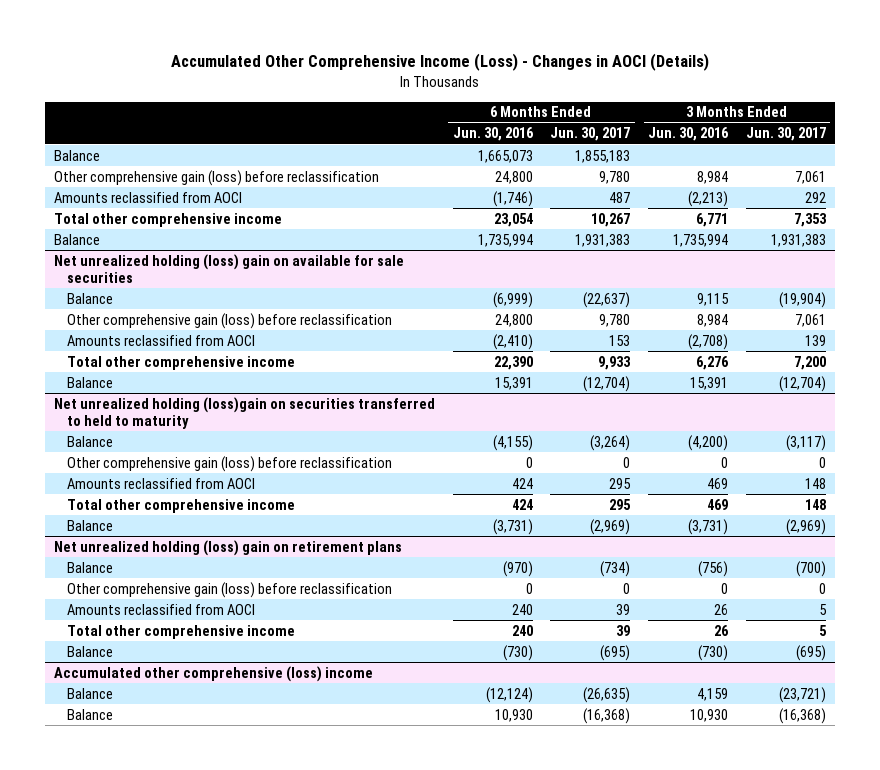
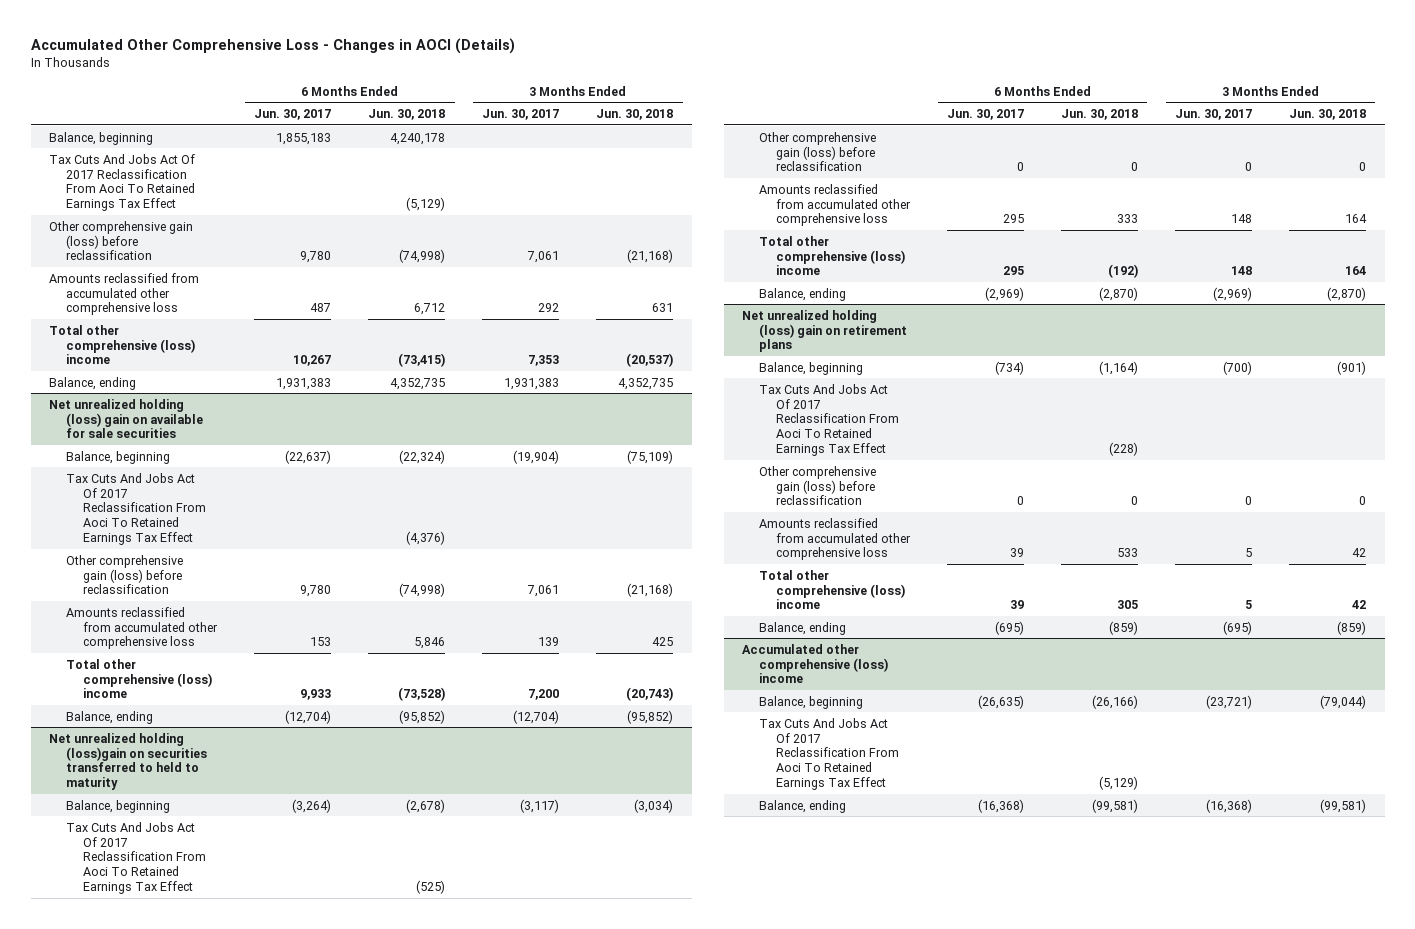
- Accumulated Other Comprehensive Income (Loss) - Changes in AOCI (Details)
+ Accumulated Other Comprehensive Loss - Changes in AOCI (Details)
- | 6 Months Ended Jun. 30, 2016 | 6 Months Ended Jun. 30, 2017 | 3 Months Ended Jun. 30, 2016 | 3 Months Ended Jun. 30, 2017
+ | 6 Months Ended Jun. 30, 2017 | 6 Months Ended Jun. 30, 2018 | 3 Months Ended Jun. 30, 2017 | 3 Months Ended Jun. 30, 2018
- Balance | 1,665,073 | 1,855,183 | |
+ Balance, beginning | 1,855,183 | 4,240,178 | |
+ Tax Cuts And Jobs Act Of 2017 Reclassification From Aoci To Retained Earnings Tax Effect | | (5,129) | |
- Amounts reclassified from AOCI | (1,746) | 487 | (2,213) | 292
- Total other comprehensive income | 23,054 | 10,267 | 6,771 | 7,353
- Balance | 1,735,994 | 1,931,383 | 1,735,994 | 1,931,383
+ Amounts reclassified from accumulated other comprehensive loss | 487 | 6,712 | 292 | 631
+ Total other comprehensive (loss) income | 10,267 | (73,415) | 7,353 | (20,537)
+ Balance, ending | 1,931,383 | 4,352,735 | 1,931,383 | 4,352,735
@ Net unrealized holding (loss) gain on available for sale securities
- Balance | (6,999) | (22,637) | 9,115 | (19,904)
+ Balance, beginning | (22,637) | (22,324) | (19,904) | (75,109)
+ Tax Cuts And Jobs Act Of 2017 Reclassification From Aoci To Retained Earnings Tax Effect | | (4,376) | |
- Amounts reclassified from AOCI | (2,410) | 153 | (2,708) | 139
- Total other comprehensive income | 22,390 | 9,933 | 6,276 | 7,200
- Balance | 15,391 | (12,704) | 15,391 | (12,704)
+ Amounts reclassified from accumulated other comprehensive loss | 153 | 5,846 | 139 | 425
+ Total other comprehensive (loss) income | 9,933 | (73,528) | 7,200 | (20,743)
+ Balance, ending | (12,704) | (95,852) | (12,704) | (95,852)
@ Net unrealized holding (loss)gain on securities transferred to held to maturity
- Balance | (4,155) | (3,264) | (4,200) | (3,117)
+ Balance, beginning | (3,264) | (2,678) | (3,117) | (3,034)
+ Tax Cuts And Jobs Act Of 2017 Reclassification From Aoci To Retained Earnings Tax Effect | | (525) | |
- Amounts reclassified from AOCI | 424 | 295 | 469 | 148
- Total other comprehensive income | 424 | 295 | 469 | 148
- Balance | (3,731) | (2,969) | (3,731) | (2,969)
+ Amounts reclassified from accumulated other comprehensive loss | 295 | 333 | 148 | 164
+ Total other comprehensive (loss) income | 295 | (192) | 148 | 164
+ Balance, ending | (2,969) | (2,870) | (2,969) | (2,870)
@ Net unrealized holding (loss) gain on retirement plans
- Balance | (970) | (734) | (756) | (700)
+ Balance, beginning | (734) | (1,164) | (700) | (901)
+ Tax Cuts And Jobs Act Of 2017 Reclassification From Aoci To Retained Earnings Tax Effect | | (228) | |
- Amounts reclassified from AOCI | 240 | 39 | 26 | 5
- Total other comprehensive income | 240 | 39 | 26 | 5
- Balance | (730) | (695) | (730) | (695)
+ Amounts reclassified from accumulated other comprehensive loss | 39 | 533 | 5 | 42
+ Total other comprehensive (loss) income | 39 | 305 | 5 | 42
+ Balance, ending | (695) | (859) | (695) | (859)
@ Accumulated other comprehensive (loss) income
- Balance | (12,124) | (26,635) | 4,159 | (23,721)
- Balance | 10,930 | (16,368) | 10,930 | (16,368)
+ Balance, beginning | (26,635) | (26,166) | (23,721) | (79,044)
+ Tax Cuts And Jobs Act Of 2017 Reclassification From Aoci To Retained Earnings Tax Effect | | (5,129) | |
+ Balance, ending | (16,368) | (99,581) | (16,368) | (99,581)

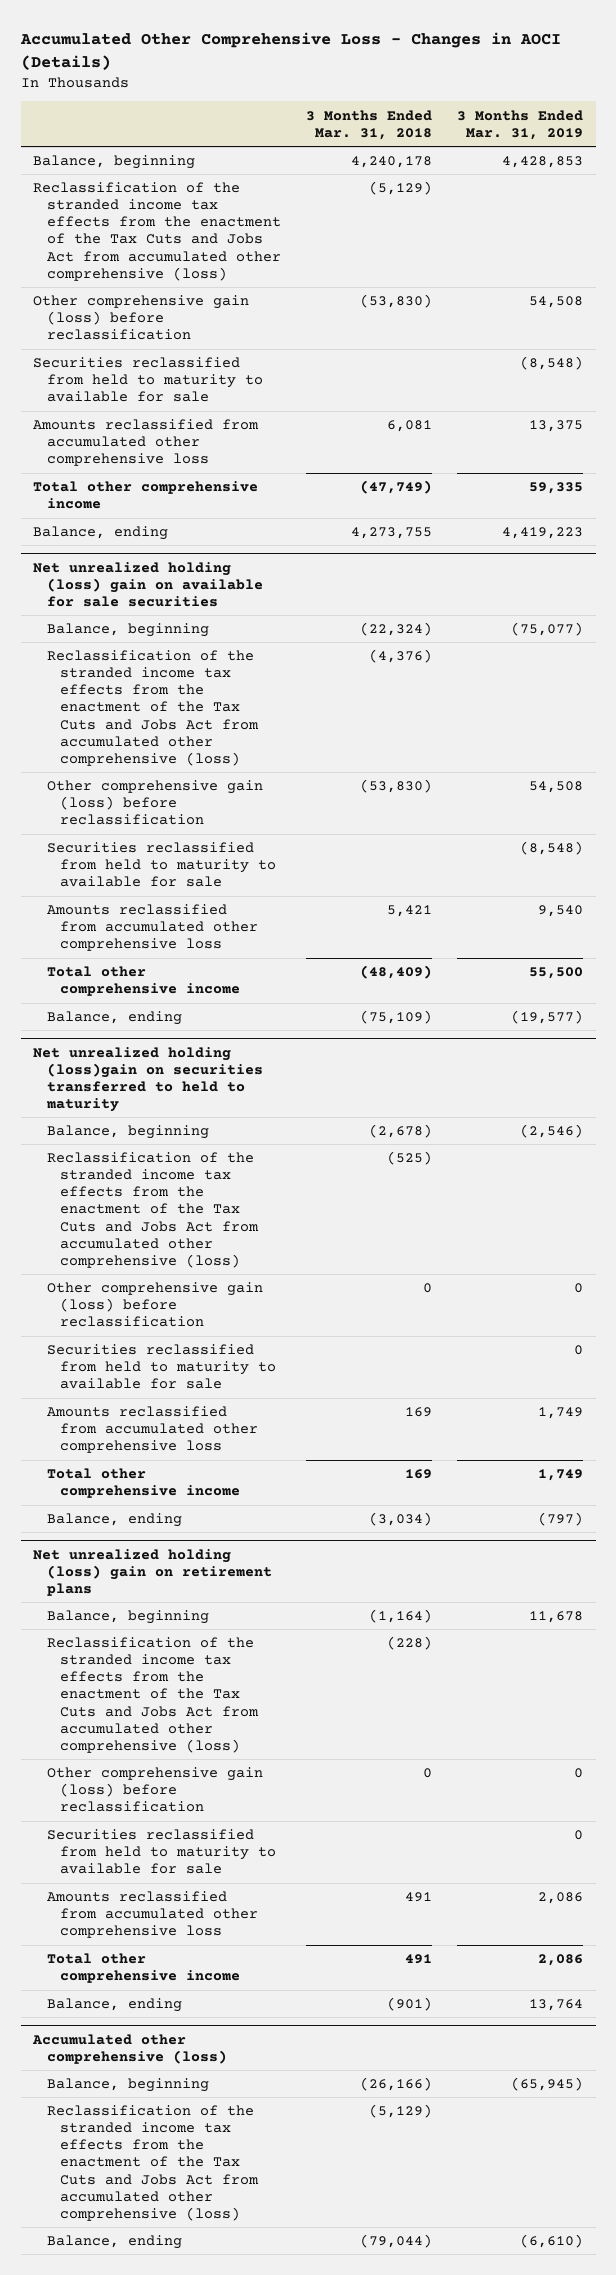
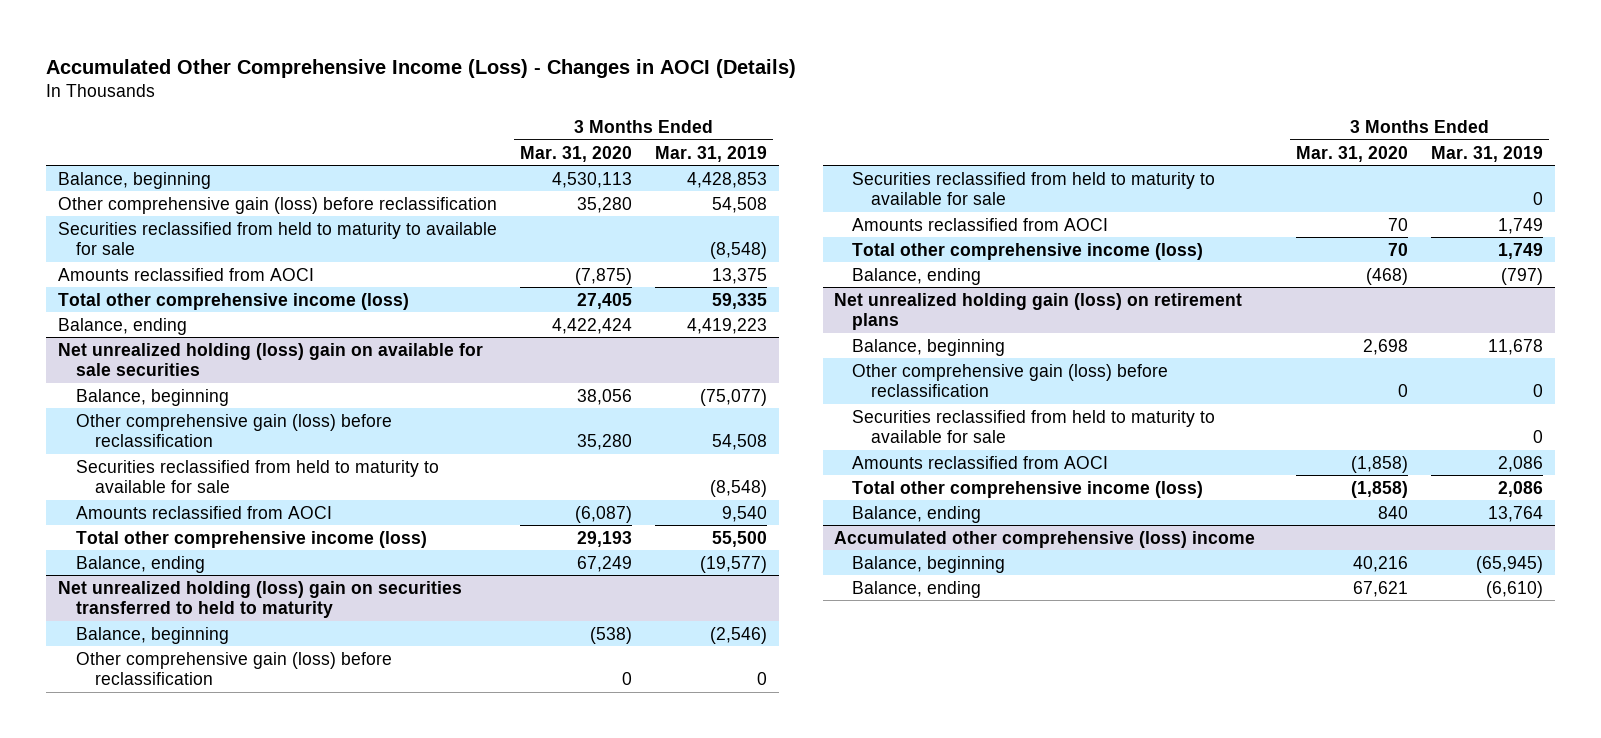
- Accumulated Other Comprehensive Loss - Changes in AOCI (Details)
+ Accumulated Other Comprehensive Income (Loss) - Changes in AOCI (Details)
- | 3 Months Ended Mar. 31, 2018 | 3 Months Ended Mar. 31, 2019
+ | 3 Months Ended Mar. 31, 2020 | 3 Months Ended Mar. 31, 2019
- Reclassification of the stranded income tax effects from the enactment of the Tax Cuts and Jobs Act from accumulated other comprehensive (loss) | (5,129) |
- Amounts reclassified from accumulated other comprehensive loss | 6,081 | 13,375
- Total other comprehensive income | (47,749) | 59,335
+ Amounts reclassified from AOCI | (7,875) | 13,375
+ Total other comprehensive income (loss) | 27,405 | 59,335
@ Net unrealized holding (loss) gain on available for sale securities
- Reclassification of the stranded income tax effects from the enactment of the Tax Cuts and Jobs Act from accumulated other comprehensive (loss) | (4,376) |
- Amounts reclassified from accumulated other comprehensive loss | 5,421 | 9,540
- Total other comprehensive income | (48,409) | 55,500
+ Amounts reclassified from AOCI | (6,087) | 9,540
+ Total other comprehensive income (loss) | 29,193 | 55,500
- Net unrealized holding (loss)gain on securities transferred to held to maturity
+ Net unrealized holding (loss) gain on securities transferred to held to maturity
- Reclassification of the stranded income tax effects from the enactment of the Tax Cuts and Jobs Act from accumulated other comprehensive (loss) | (525) |
- Amounts reclassified from accumulated other comprehensive loss | 169 | 1,749
- Total other comprehensive income | 169 | 1,749
+ Amounts reclassified from AOCI | 70 | 1,749
+ Total other comprehensive income (loss) | 70 | 1,749
- Net unrealized holding (loss) gain on retirement plans
+ Net unrealized holding gain (loss) on retirement plans
- Reclassification of the stranded income tax effects from the enactment of the Tax Cuts and Jobs Act from accumulated other comprehensive (loss) | (228) |
- Amounts reclassified from accumulated other comprehensive loss | 491 | 2,086
- Total other comprehensive income | 491 | 2,086
+ Amounts reclassified from AOCI | (1,858) | 2,086
+ Total other comprehensive income (loss) | (1,858) | 2,086
- Accumulated other comprehensive (loss)
+ Accumulated other comprehensive (loss) income
- Reclassification of the stranded income tax effects from the enactment of the Tax Cuts and Jobs Act from accumulated other comprehensive (loss) | (5,129) |

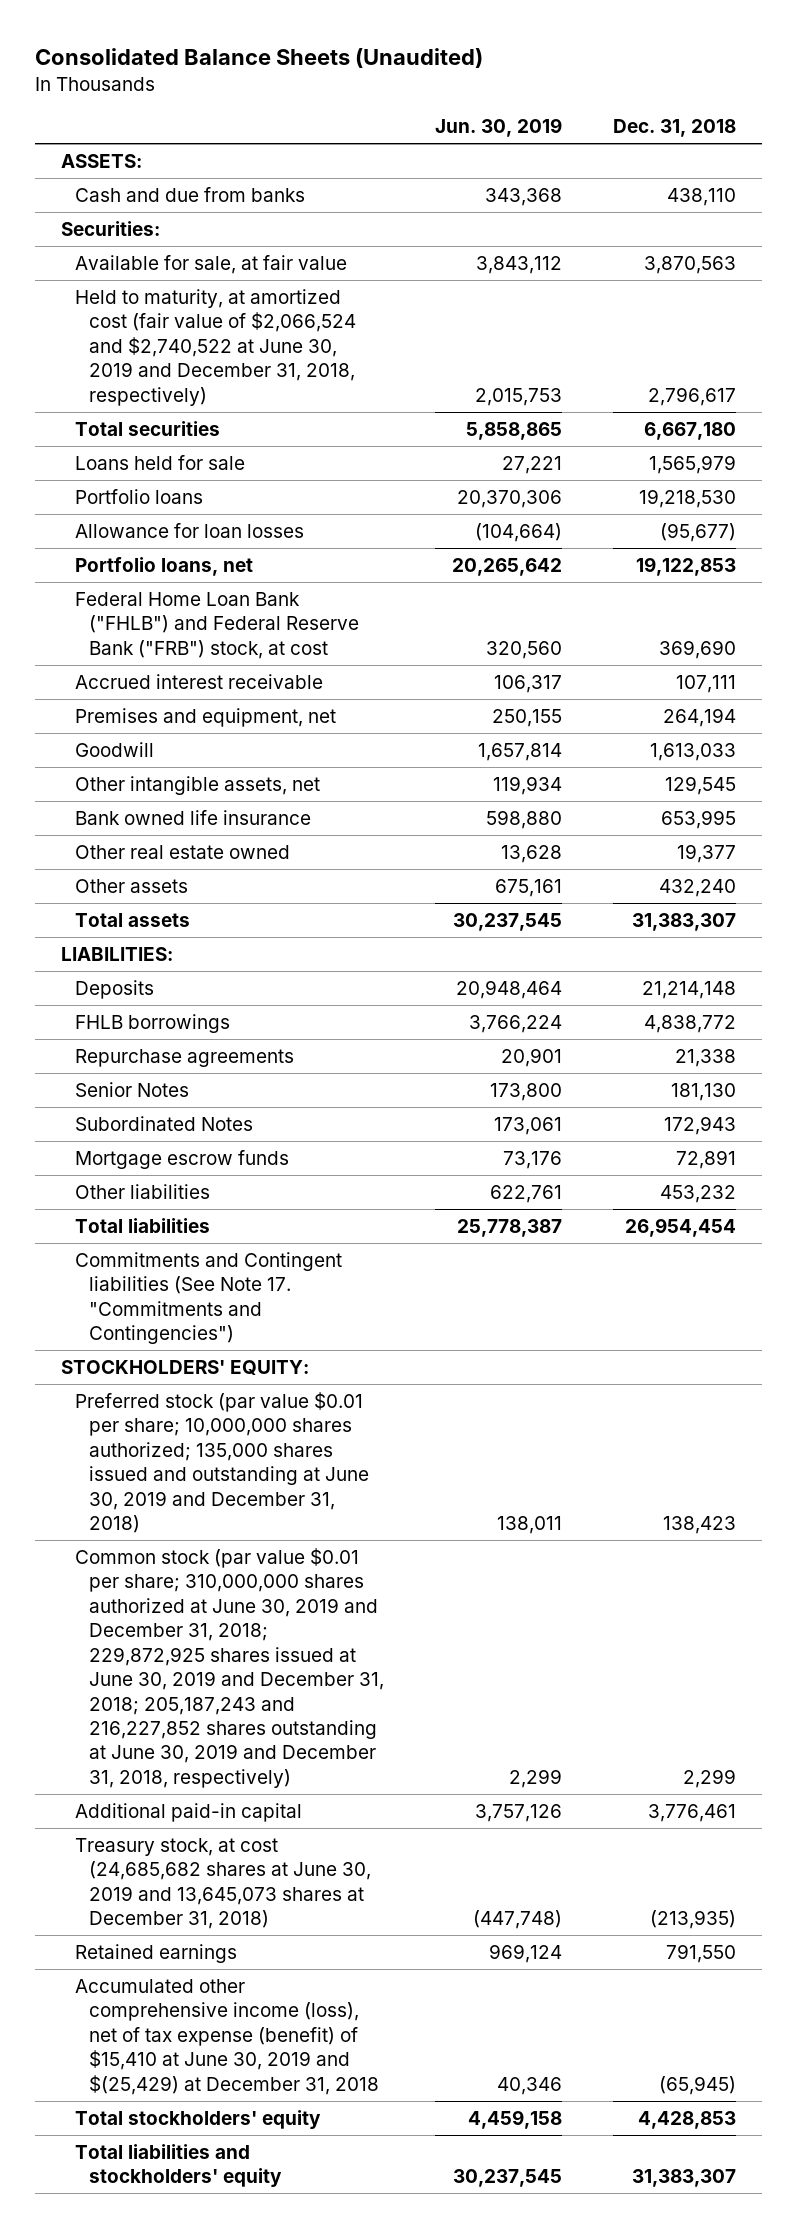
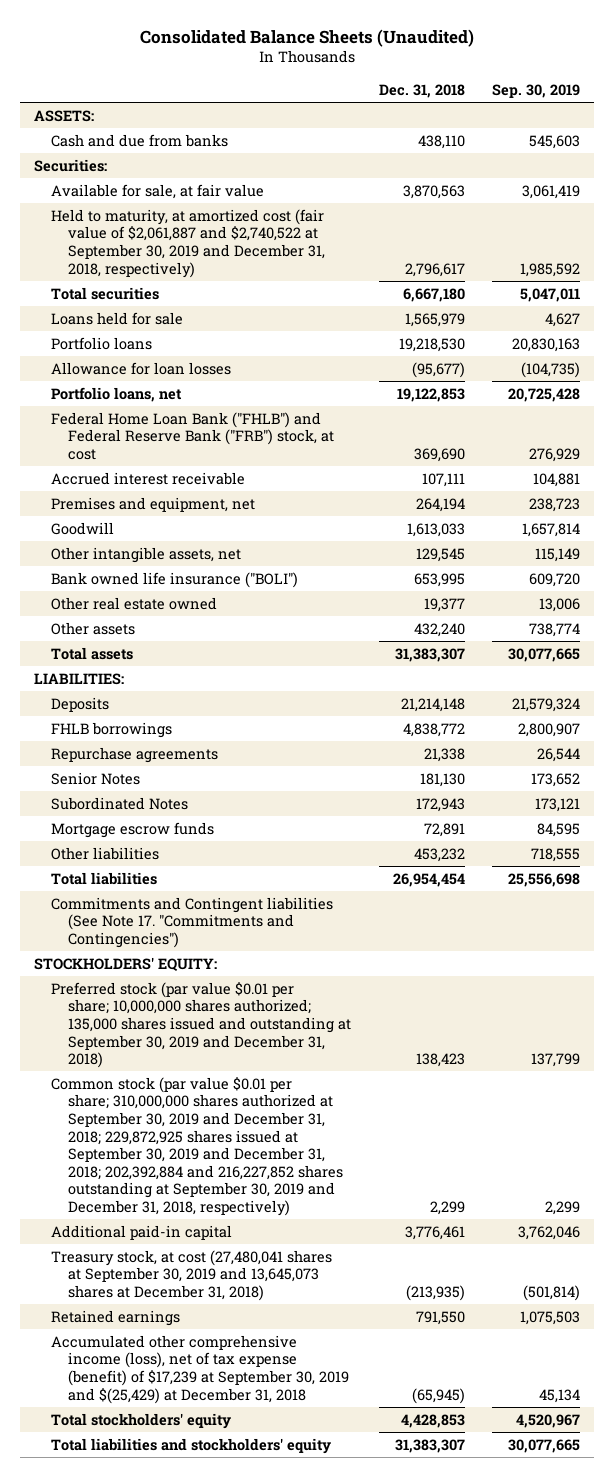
- | Jun. 30, 2019 | Dec. 31, 2018
+ | Dec. 31, 2018 | Sep. 30, 2019
- Held to maturity, at amortized cost (fair value of $2,066,524 and $2,740,522 at June 30, 2019 and December 31, 2018, respectively) | 2,015,753 | 2,796,617
+ Held to maturity, at amortized cost (fair value of $2,061,887 and $2,740,522 at September 30, 2019 and December 31, 2018, respectively) | 2,796,617 | 1,985,592
- Bank owned life insurance | 598,880 | 653,995
+ Bank owned life insurance ("BOLI") | 653,995 | 609,720
- Preferred stock (par value $0.01 per share; 10,000,000 shares authorized; 135,000 shares issued and outstanding at June 30, 2019 and December 31, 2018) | 138,011 | 138,423
- Common stock (par value $0.01 per share; 310,000,000 shares authorized at June 30, 2019 and December 31, 2018; 229,872,925 shares issued at June 30, 2019 and December 31, 2018; 205,187,243 and 216,227,852 shares outstanding at June 30, 2019 and December 31, 2018, respectively) | 2,299 | 2,299
+ Preferred stock (par value $0.01 per share; 10,000,000 shares authorized; 135,000 shares issued and outstanding at September 30, 2019 and December 31, 2018) | 138,423 | 137,799
+ Common stock (par value $0.01 per share; 310,000,000 shares authorized at September 30, 2019 and December 31, 2018; 229,872,925 shares issued at September 30, 2019 and December 31, 2018; 202,392,884 and 216,227,852 shares outstanding at September 30, 2019 and December 31, 2018, respectively) | 2,299 | 2,299
- Treasury stock, at cost (24,685,682 shares at June 30, 2019 and 13,645,073 shares at December 31, 2018) | (447,748) | (213,935)
+ Treasury stock, at cost (27,480,041 shares at September 30, 2019 and 13,645,073 shares at December 31, 2018) | (213,935) | (501,814)
- Accumulated other comprehensive income (loss), net of tax expense (benefit) of $15,410 at June 30, 2019 and $(25,429) at December 31, 2018 | 40,346 | (65,945)
+ Accumulated other comprehensive income (loss), net of tax expense (benefit) of $17,239 at September 30, 2019 and $(25,429) at December 31, 2018 | (65,945) | 45,134

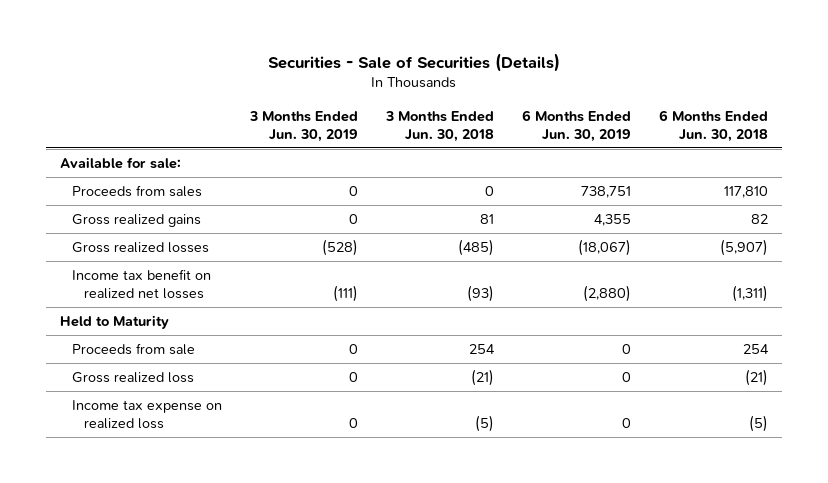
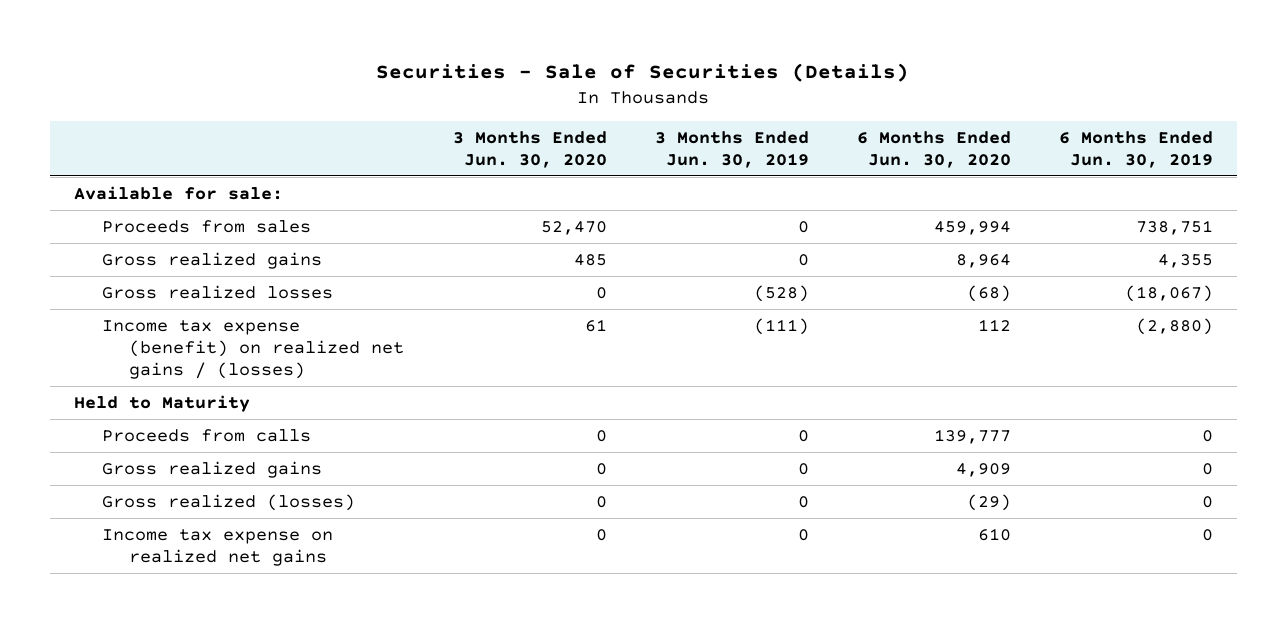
- | 3 Months Ended Jun. 30, 2019 | 3 Months Ended Jun. 30, 2018 | 6 Months Ended Jun. 30, 2019 | 6 Months Ended Jun. 30, 2018
+ | 3 Months Ended Jun. 30, 2020 | 3 Months Ended Jun. 30, 2019 | 6 Months Ended Jun. 30, 2020 | 6 Months Ended Jun. 30, 2019
- Income tax benefit on realized net losses | (111) | (93) | (2,880) | (1,311)
+ Income tax expense (benefit) on realized net gains / (losses) | 61 | (111) | 112 | (2,880)
- Proceeds from sale | 0 | 254 | 0 | 254
- Gross realized loss | 0 | (21) | 0 | (21)
- Income tax expense on realized loss | 0 | (5) | 0 | (5)
+ Proceeds from calls | 0 | 0 | 139,777 | 0
+ Gross realized gains | 0 | 0 | 4,909 | 0
+ Gross realized (losses) | 0 | 0 | (29) | 0
+ Income tax expense on realized net gains | 0 | 0 | 610 | 0

